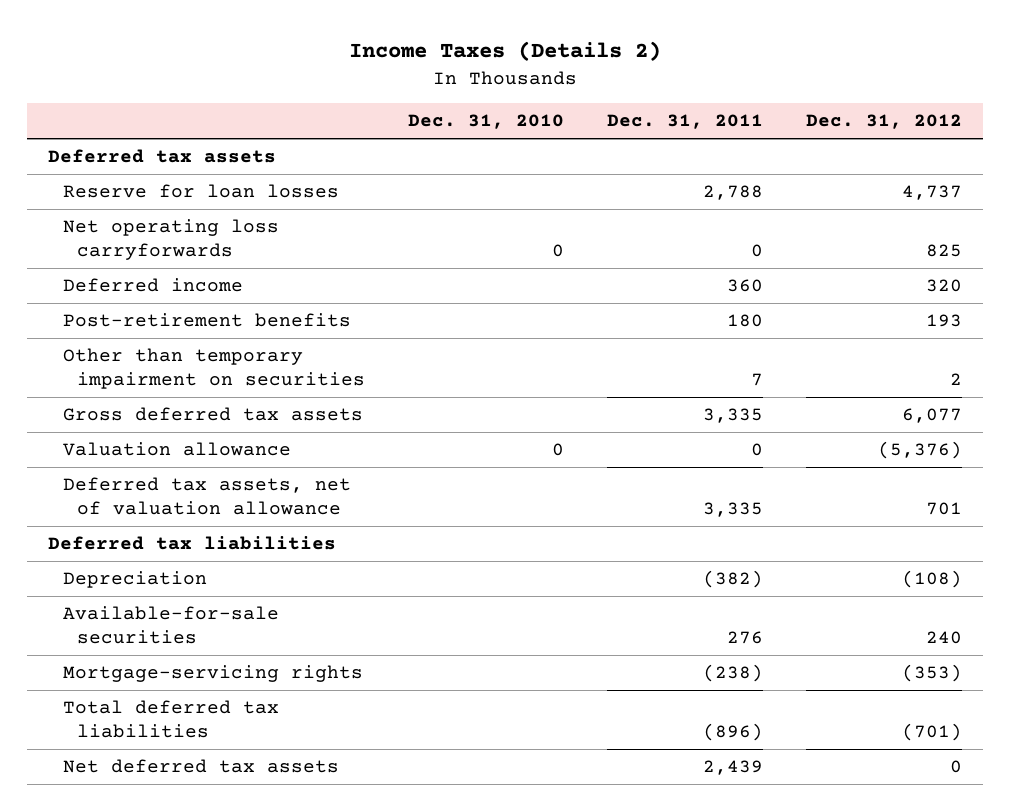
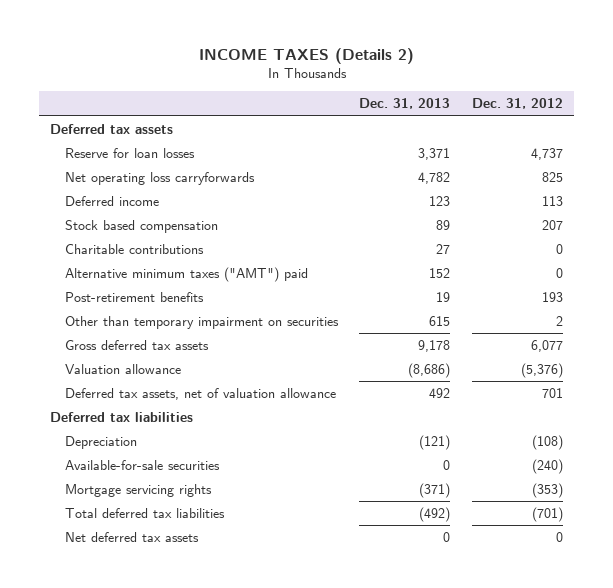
- Income Taxes (Details 2)
+ INCOME TAXES (Details 2)
- | Dec. 31, 2010 | Dec. 31, 2011 | Dec. 31, 2012
+ | Dec. 31, 2013 | Dec. 31, 2012
- Deferred income | | 360 | 320
+ Deferred income | 123 | 113
+ Stock based compensation | 89 | 207
+ Charitable contributions | 27 | 0
+ Alternative minimum taxes ("AMT") paid | 152 | 0
- Available-for-sale securities | | 276 | 240
- Mortgage-servicing rights | | (238) | (353)
+ Available-for-sale securities | 0 | (240)
+ Mortgage servicing rights | (371) | (353)

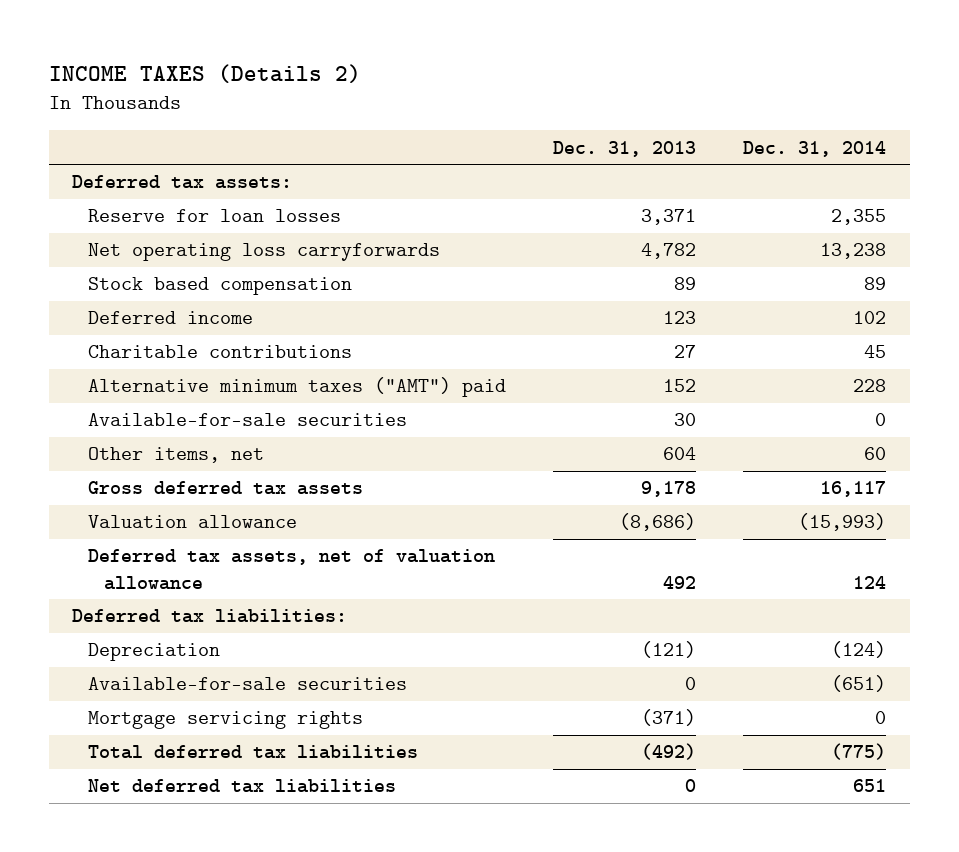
- | Dec. 31, 2013 | Dec. 31, 2012
+ | Dec. 31, 2013 | Dec. 31, 2014
- Deferred tax assets
+ Deferred tax assets:
moved down: Deferred income | 123 | 102
- Post-retirement benefits | 19 | 193
- Other than temporary impairment on securities | 615 | 2
+ Available-for-sale securities | 30 | 0
+ Other items, net | 604 | 60
- Deferred tax liabilities
+ Deferred tax liabilities:
- Net deferred tax assets | 0 | 0
+ Net deferred tax liabilities | 0 | 651

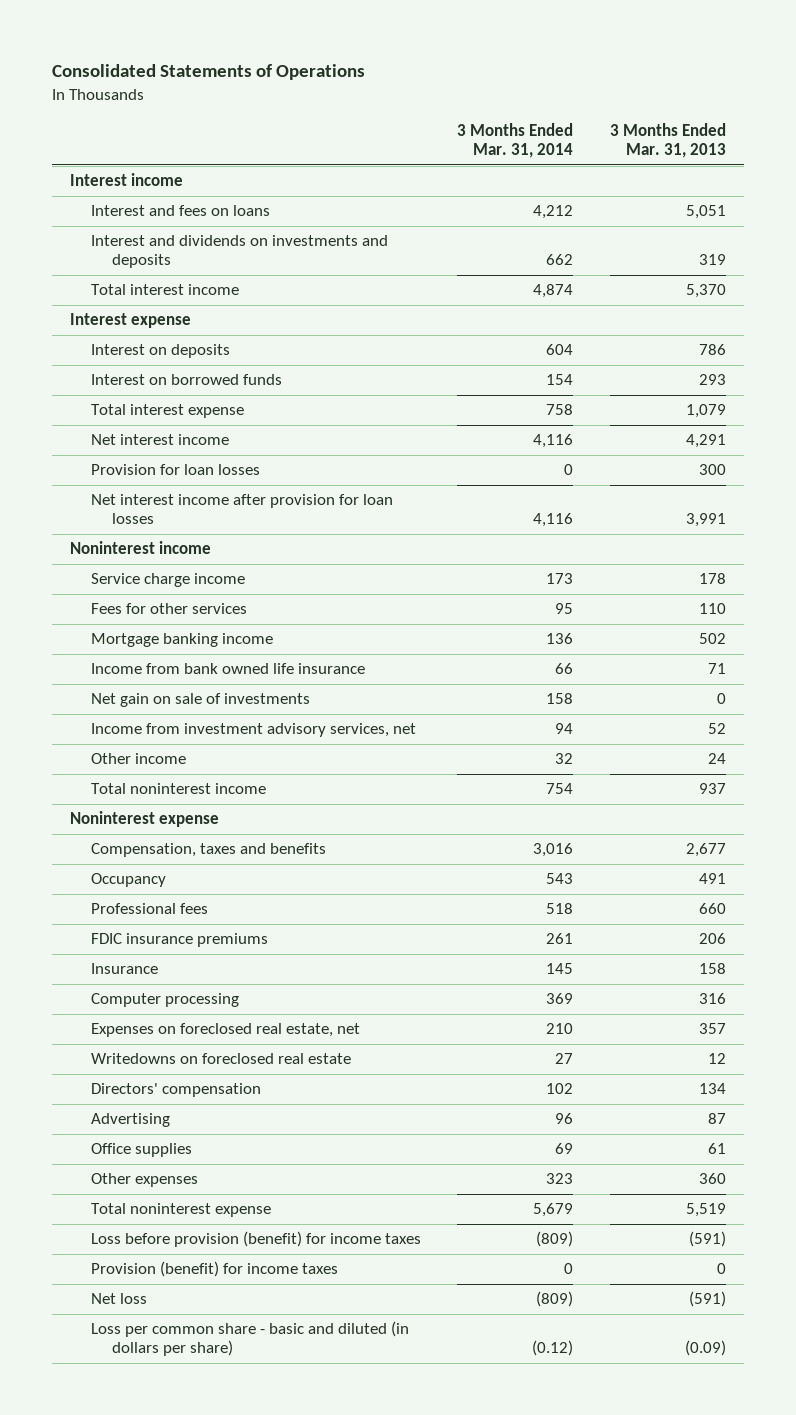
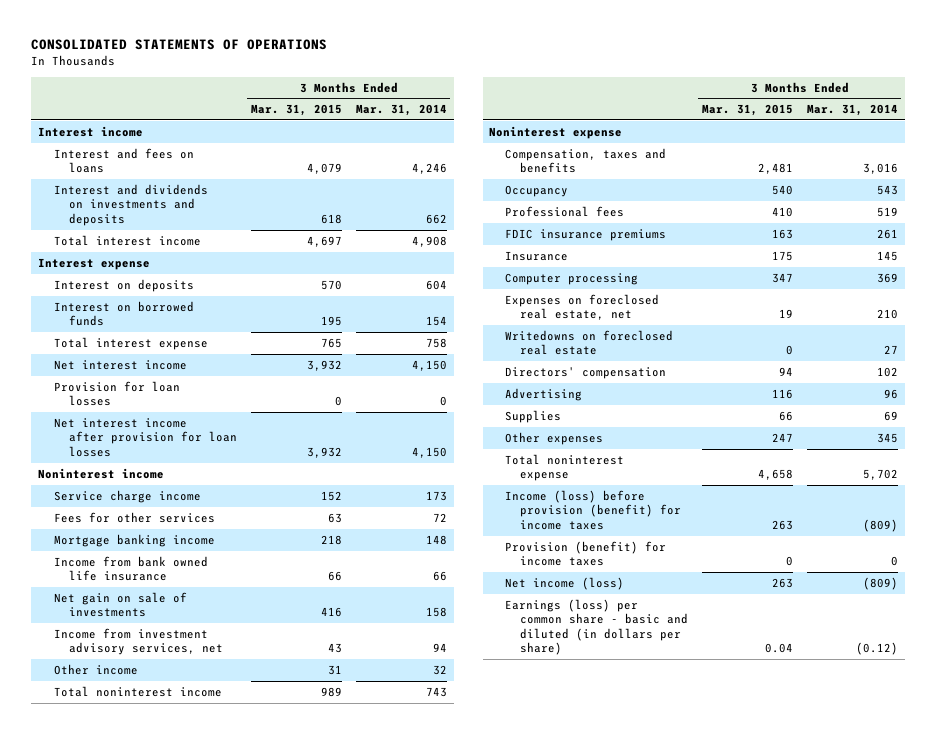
- Consolidated Statements of Operations
+ CONSOLIDATED STATEMENTS OF OPERATIONS
- | 3 Months Ended Mar. 31, 2014 | 3 Months Ended Mar. 31, 2013
+ | 3 Months Ended Mar. 31, 2015 | 3 Months Ended Mar. 31, 2014
- Interest and fees on loans | 4,212 | 5,051
+ Interest and fees on loans | 4,079 | 4,246
- Total interest income | 4,874 | 5,370
+ Total interest income | 4,697 | 4,908
- Net interest income | 4,116 | 4,291
+ Net interest income | 3,932 | 4,150
- Net interest income after provision for loan losses | 4,116 | 3,991
+ Net interest income after provision for loan losses | 3,932 | 4,150
- Fees for other services | 95 | 110
- Mortgage banking income | 136 | 502
+ Fees for other services | 63 | 72
+ Mortgage banking income | 218 | 148
- Total noninterest income | 754 | 937
+ Total noninterest income | 989 | 743
- Professional fees | 518 | 660
+ Professional fees | 410 | 519
- Office supplies | 69 | 61
- Other expenses | 323 | 360
- Total noninterest expense | 5,679 | 5,519
- Loss before provision (benefit) for income taxes | (809) | (591)
+ Supplies | 66 | 69
+ Other expenses | 247 | 345
+ Total noninterest expense | 4,658 | 5,702
+ Income (loss) before provision (benefit) for income taxes | 263 | (809)
- Net loss | (809) | (591)
- Loss per common share - basic and diluted (in dollars per share) | (0.12) | (0.09)
+ Net income (loss) | 263 | (809)
+ Earnings (loss) per common share - basic and diluted (in dollars per share) | 0.04 | (0.12)

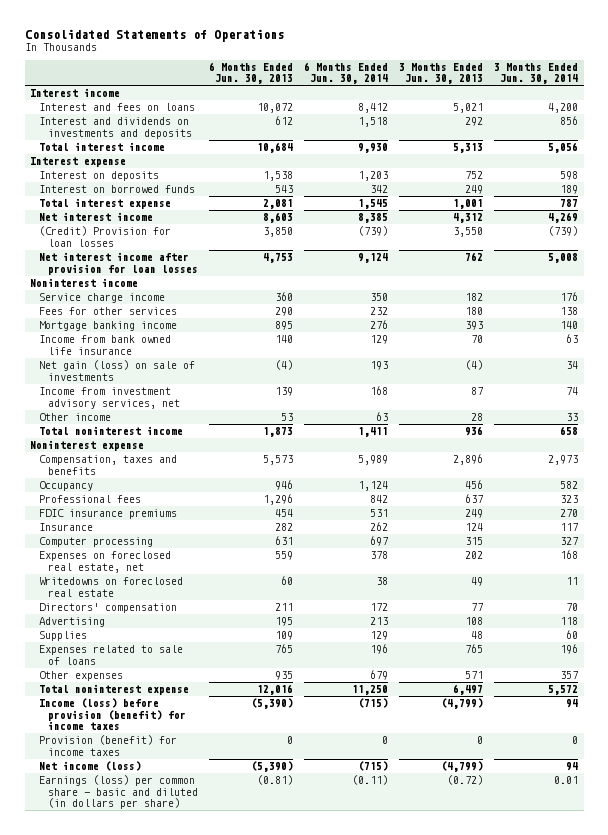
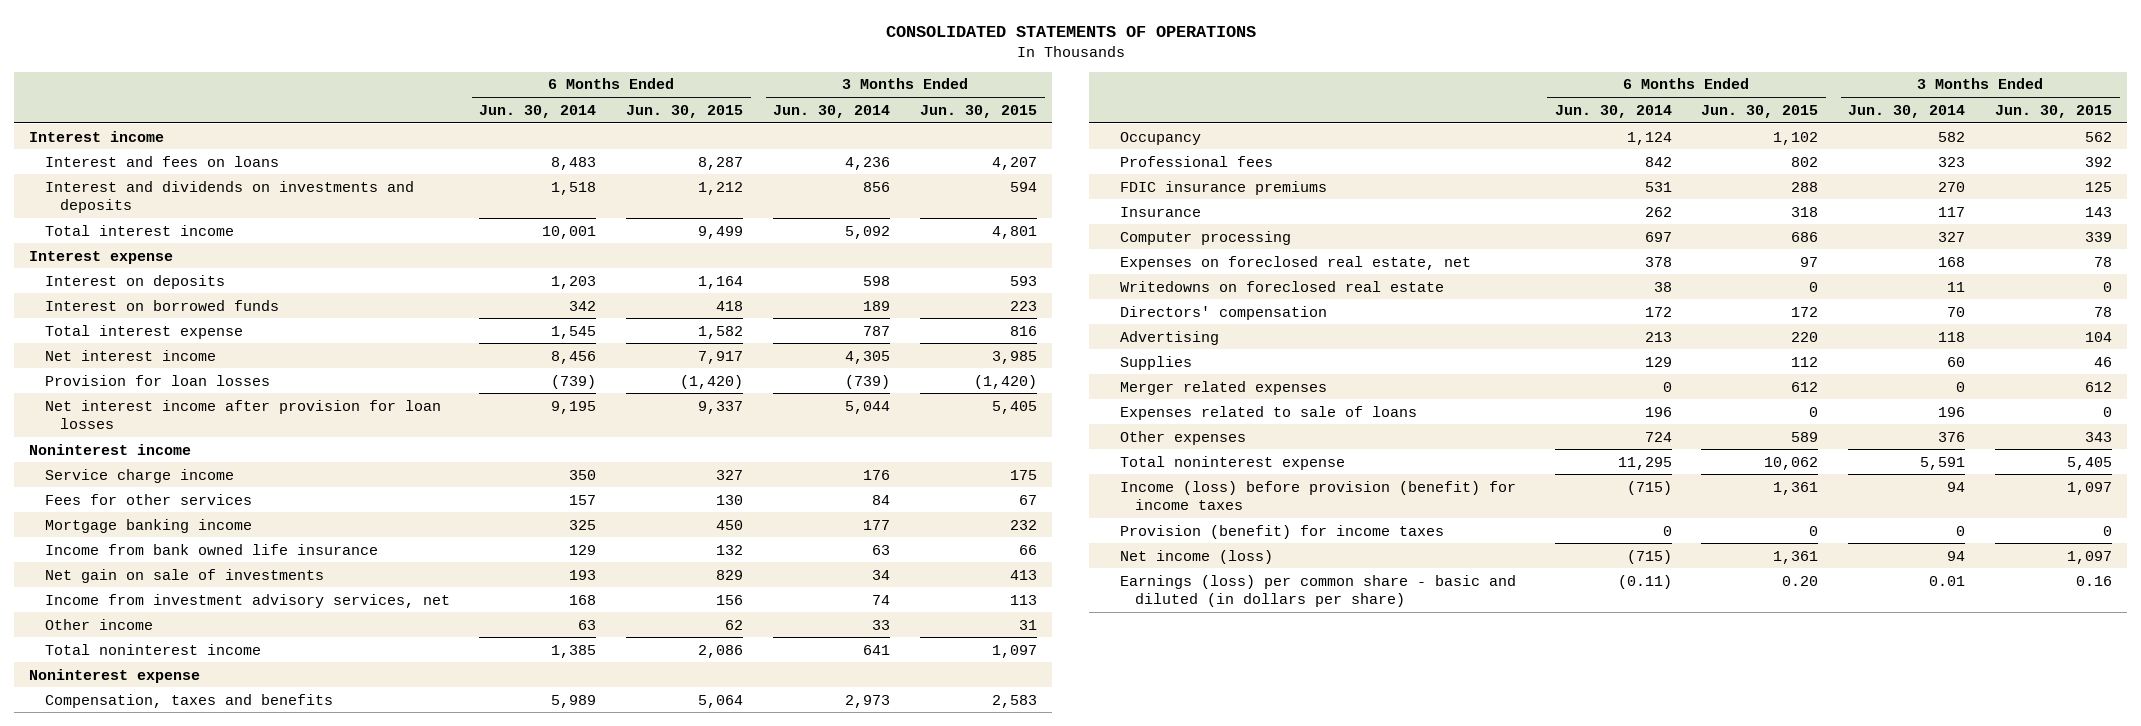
- Consolidated Statements of Operations
+ CONSOLIDATED STATEMENTS OF OPERATIONS
- | 6 Months Ended Jun. 30, 2013 | 6 Months Ended Jun. 30, 2014 | 3 Months Ended Jun. 30, 2013 | 3 Months Ended Jun. 30, 2014
+ | 6 Months Ended Jun. 30, 2014 | 6 Months Ended Jun. 30, 2015 | 3 Months Ended Jun. 30, 2014 | 3 Months Ended Jun. 30, 2015
- Interest and fees on loans | 10,072 | 8,412 | 5,021 | 4,200
+ Interest and fees on loans | 8,483 | 8,287 | 4,236 | 4,207
- Total interest income | 10,684 | 9,930 | 5,313 | 5,056
+ Total interest income | 10,001 | 9,499 | 5,092 | 4,801
- Net interest income | 8,603 | 8,385 | 4,312 | 4,269
- (Credit) Provision for loan losses | 3,850 | (739) | 3,550 | (739)
- Net interest income after provision for loan losses | 4,753 | 9,124 | 762 | 5,008
+ Net interest income | 8,456 | 7,917 | 4,305 | 3,985
+ Provision for loan losses | (739) | (1,420) | (739) | (1,420)
+ Net interest income after provision for loan losses | 9,195 | 9,337 | 5,044 | 5,405
- Fees for other services | 290 | 232 | 180 | 138
- Mortgage banking income | 895 | 276 | 393 | 140
+ Fees for other services | 157 | 130 | 84 | 67
+ Mortgage banking income | 325 | 450 | 177 | 232
- Net gain (loss) on sale of investments | (4) | 193 | (4) | 34
+ Net gain on sale of investments | 193 | 829 | 34 | 413
- Total noninterest income | 1,873 | 1,411 | 936 | 658
+ Total noninterest income | 1,385 | 2,086 | 641 | 1,097
+ Merger related expenses | 0 | 612 | 0 | 612
- Other expenses | 935 | 679 | 571 | 357
- Total noninterest expense | 12,016 | 11,250 | 6,497 | 5,572
+ Other expenses | 724 | 589 | 376 | 343
+ Total noninterest expense | 11,295 | 10,062 | 5,591 | 5,405

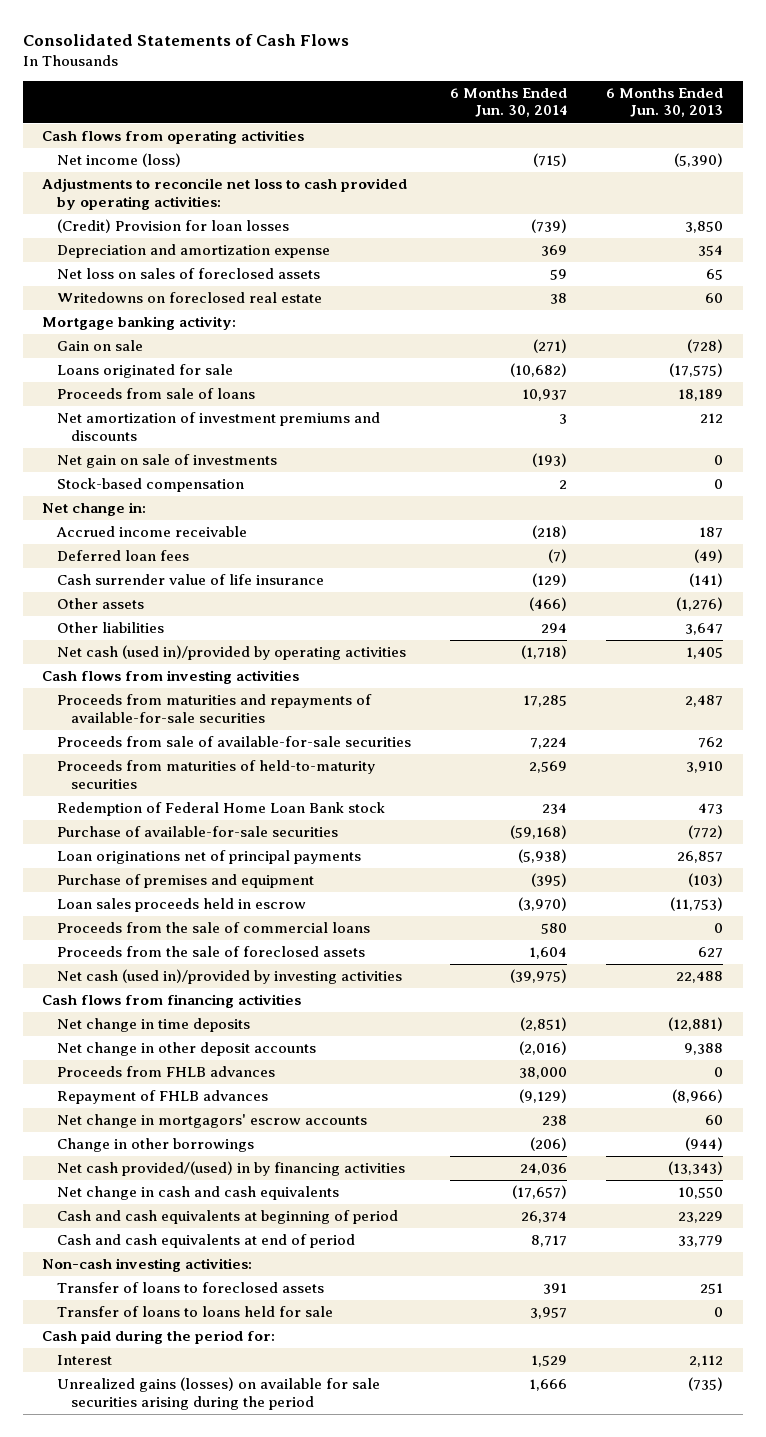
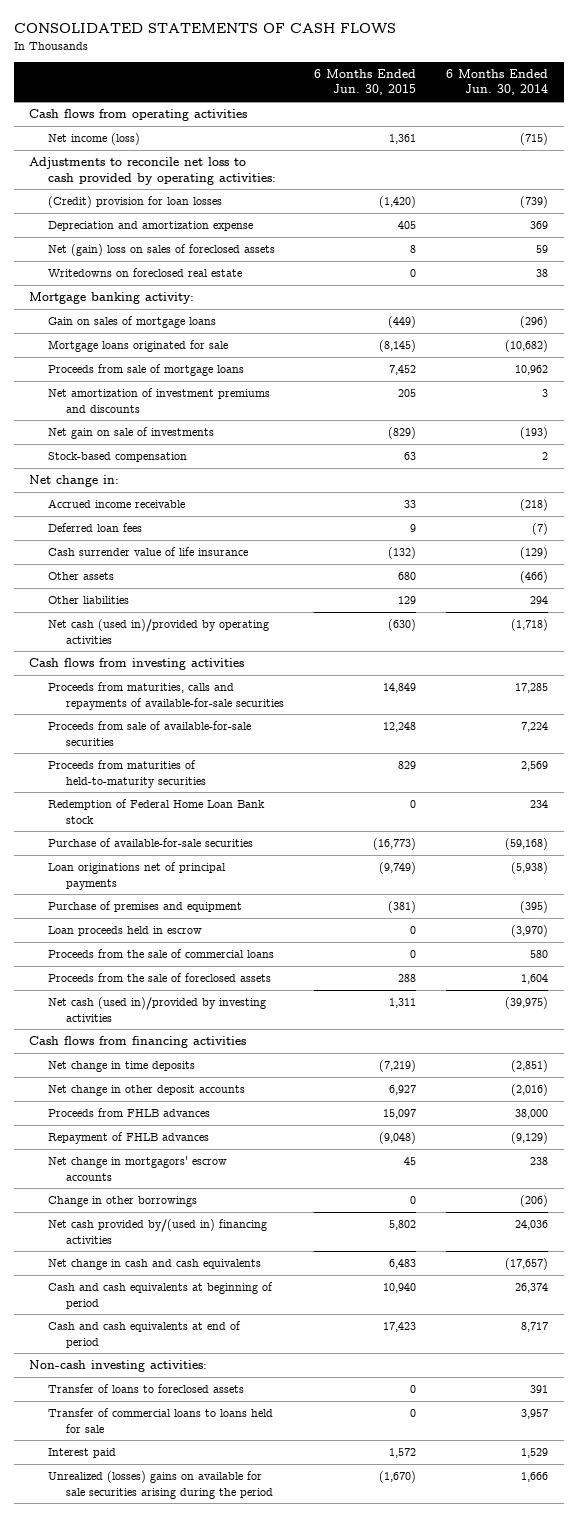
- Consolidated Statements of Cash Flows
+ CONSOLIDATED STATEMENTS OF CASH FLOWS
- | 6 Months Ended Jun. 30, 2014 | 6 Months Ended Jun. 30, 2013
+ | 6 Months Ended Jun. 30, 2015 | 6 Months Ended Jun. 30, 2014
- (Credit) Provision for loan losses | (739) | 3,850
+ (Credit) provision for loan losses | (1,420) | (739)
- Net loss on sales of foreclosed assets | 59 | 65
+ Net (gain) loss on sales of foreclosed assets | 8 | 59
- Gain on sale | (271) | (728)
- Loans originated for sale | (10,682) | (17,575)
- Proceeds from sale of loans | 10,937 | 18,189
+ Gain on sales of mortgage loans | (449) | (296)
+ Mortgage loans originated for sale | (8,145) | (10,682)
+ Proceeds from sale of mortgage loans | 7,452 | 10,962
- Proceeds from maturities and repayments of available-for-sale securities | 17,285 | 2,487
+ Proceeds from maturities, calls and repayments of available-for-sale securities | 14,849 | 17,285
- Loan sales proceeds held in escrow | (3,970) | (11,753)
+ Loan proceeds held in escrow | 0 | (3,970)
- Net cash provided/(used) in by financing activities | 24,036 | (13,343)
+ Net cash provided by/(used in) financing activities | 5,802 | 24,036
- Transfer of loans to loans held for sale | 3,957 | 0
- Cash paid during the period for:
- Interest | 1,529 | 2,112
- Unrealized gains (losses) on available for sale securities arising during the period | 1,666 | (735)
+ Transfer of commercial loans to loans held for sale | 0 | 3,957
+ Interest paid | 1,572 | 1,529
+ Unrealized (losses) gains on available for sale securities arising during the period | (1,670) | 1,666

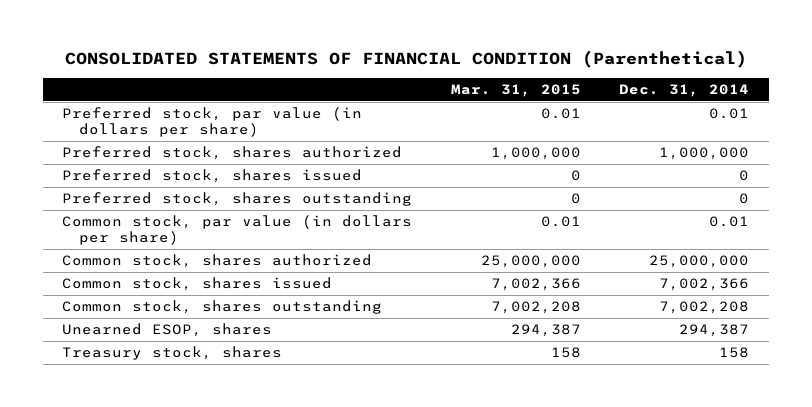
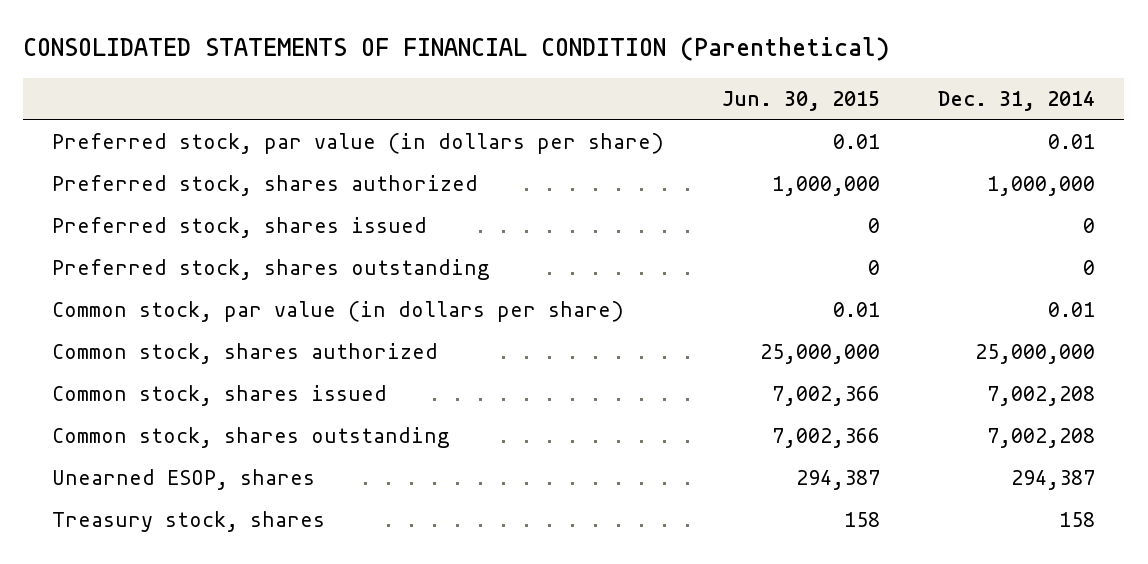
- | Mar. 31, 2015 | Dec. 31, 2014
+ | Jun. 30, 2015 | Dec. 31, 2014
- Common stock, shares issued | 7,002,366 | 7,002,366
+ Common stock, shares issued | 7,002,366 | 7,002,208

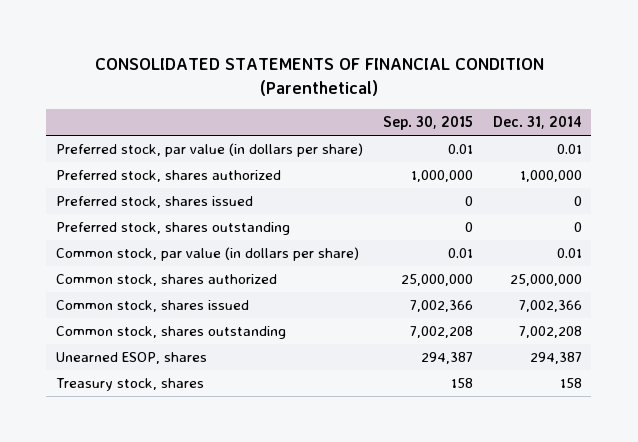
- | Jun. 30, 2015 | Dec. 31, 2014
+ | Sep. 30, 2015 | Dec. 31, 2014
- Common stock, shares issued | 7,002,366 | 7,002,208
+ Common stock, shares issued | 7,002,366 | 7,002,366

